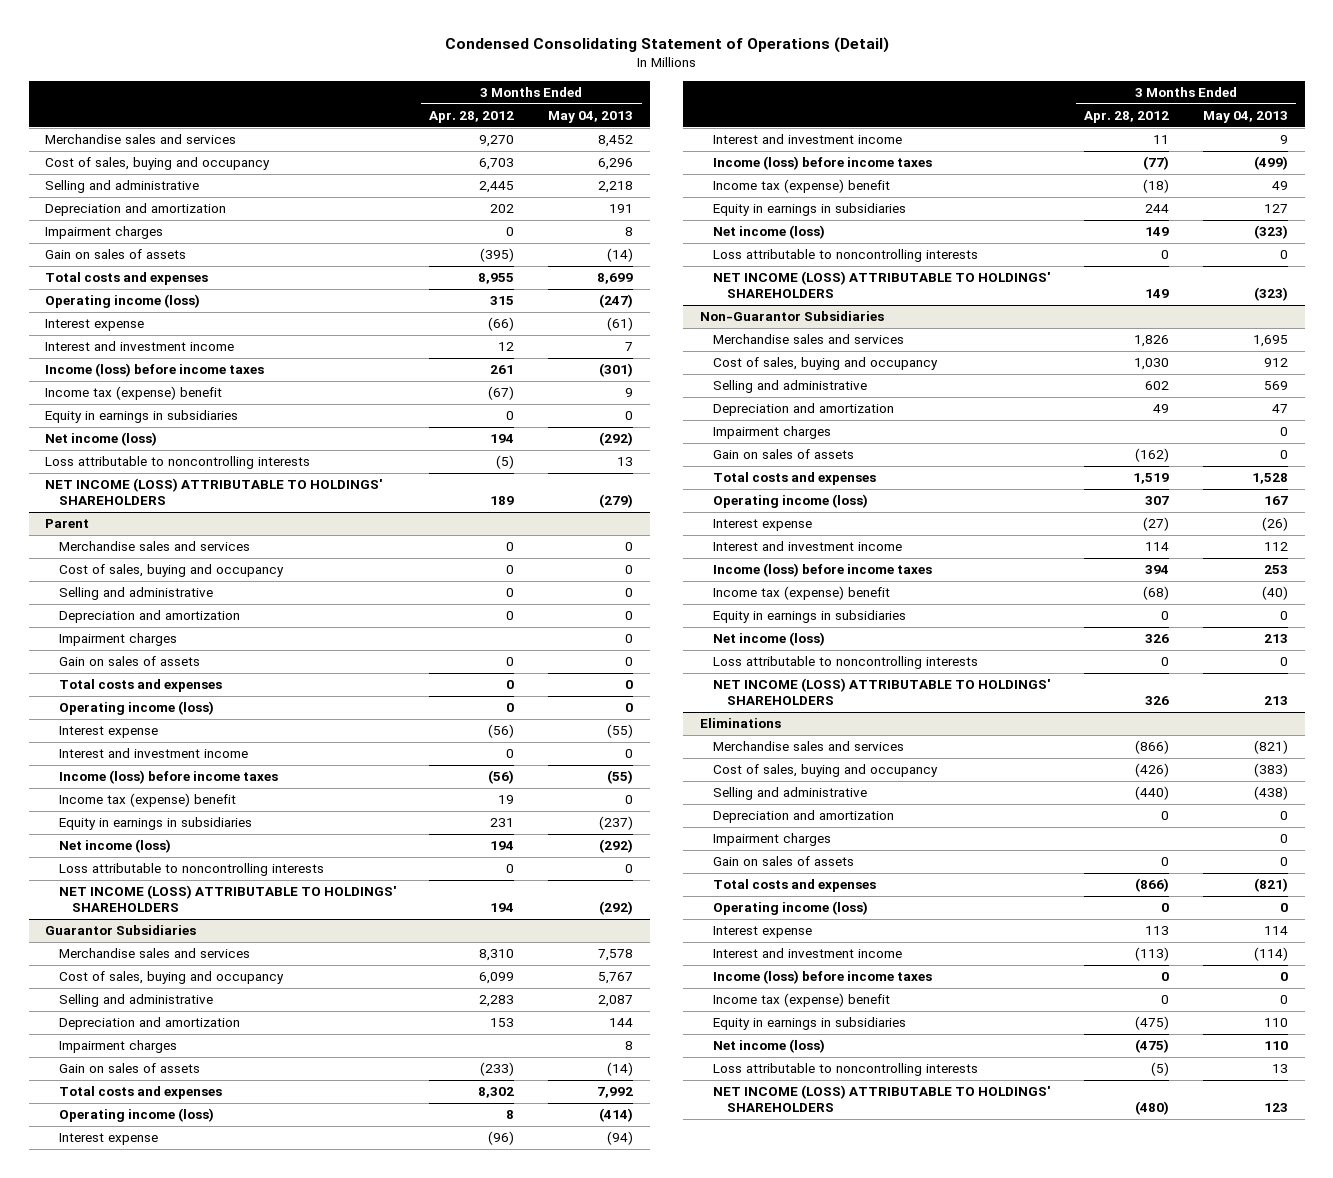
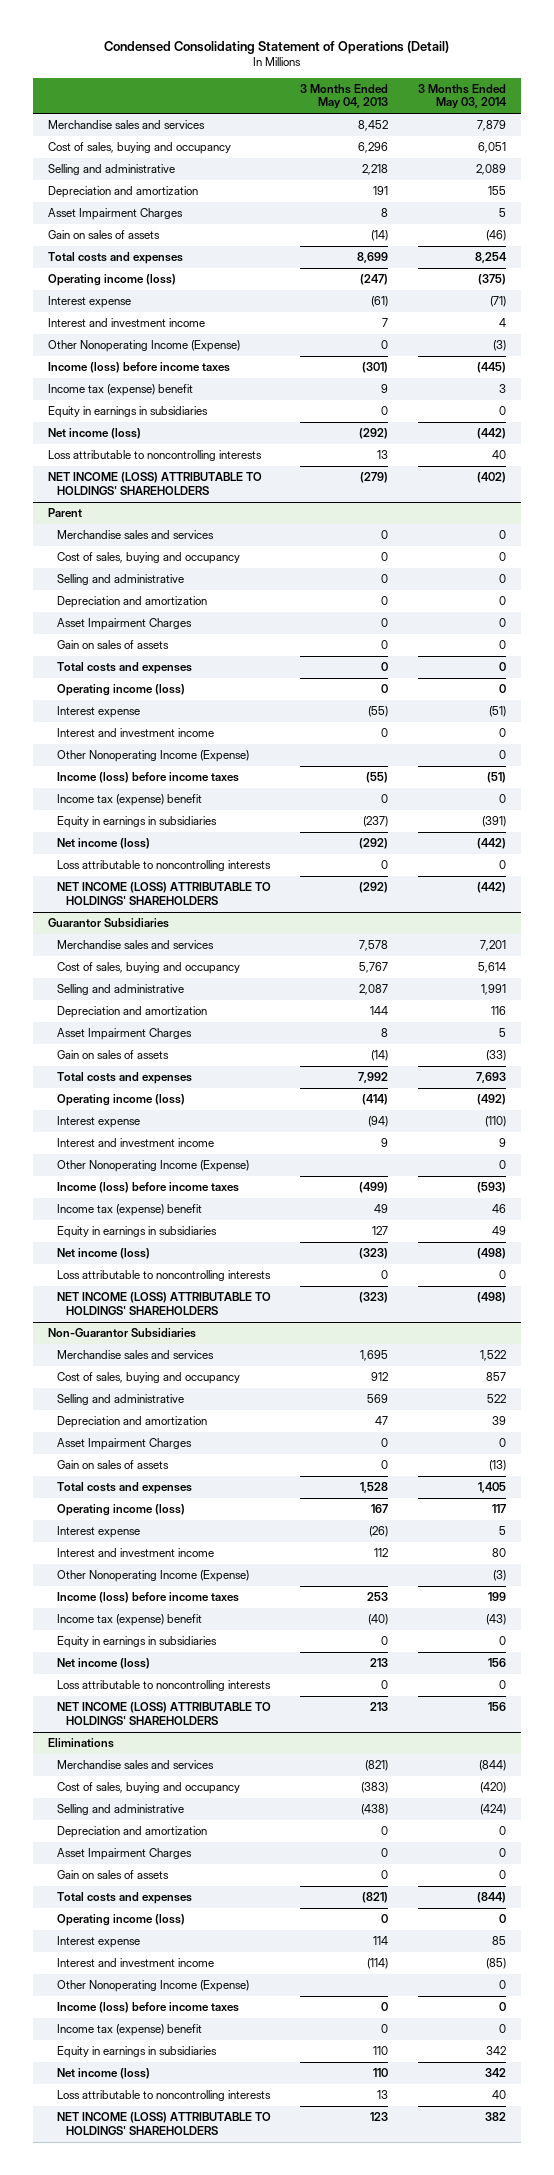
- | 3 Months Ended Apr. 28, 2012 | 3 Months Ended May 04, 2013
+ | 3 Months Ended May 04, 2013 | 3 Months Ended May 03, 2014
- Impairment charges | 0 | 8
+ Asset Impairment Charges | 8 | 5
+ Other Nonoperating Income (Expense) | 0 | (3)
@ Parent
- Impairment charges | | 0
+ Asset Impairment Charges | 0 | 0
+ Other Nonoperating Income (Expense) | | 0
@ Guarantor Subsidiaries
- Impairment charges | | 8
+ Asset Impairment Charges | 8 | 5
+ Other Nonoperating Income (Expense) | | 0
@ Non-Guarantor Subsidiaries
- Impairment charges | | 0
+ Asset Impairment Charges | 0 | 0
+ Other Nonoperating Income (Expense) | | (3)
@ Eliminations
- Impairment charges | | 0
+ Asset Impairment Charges | 0 | 0
+ Other Nonoperating Income (Expense) | | 0

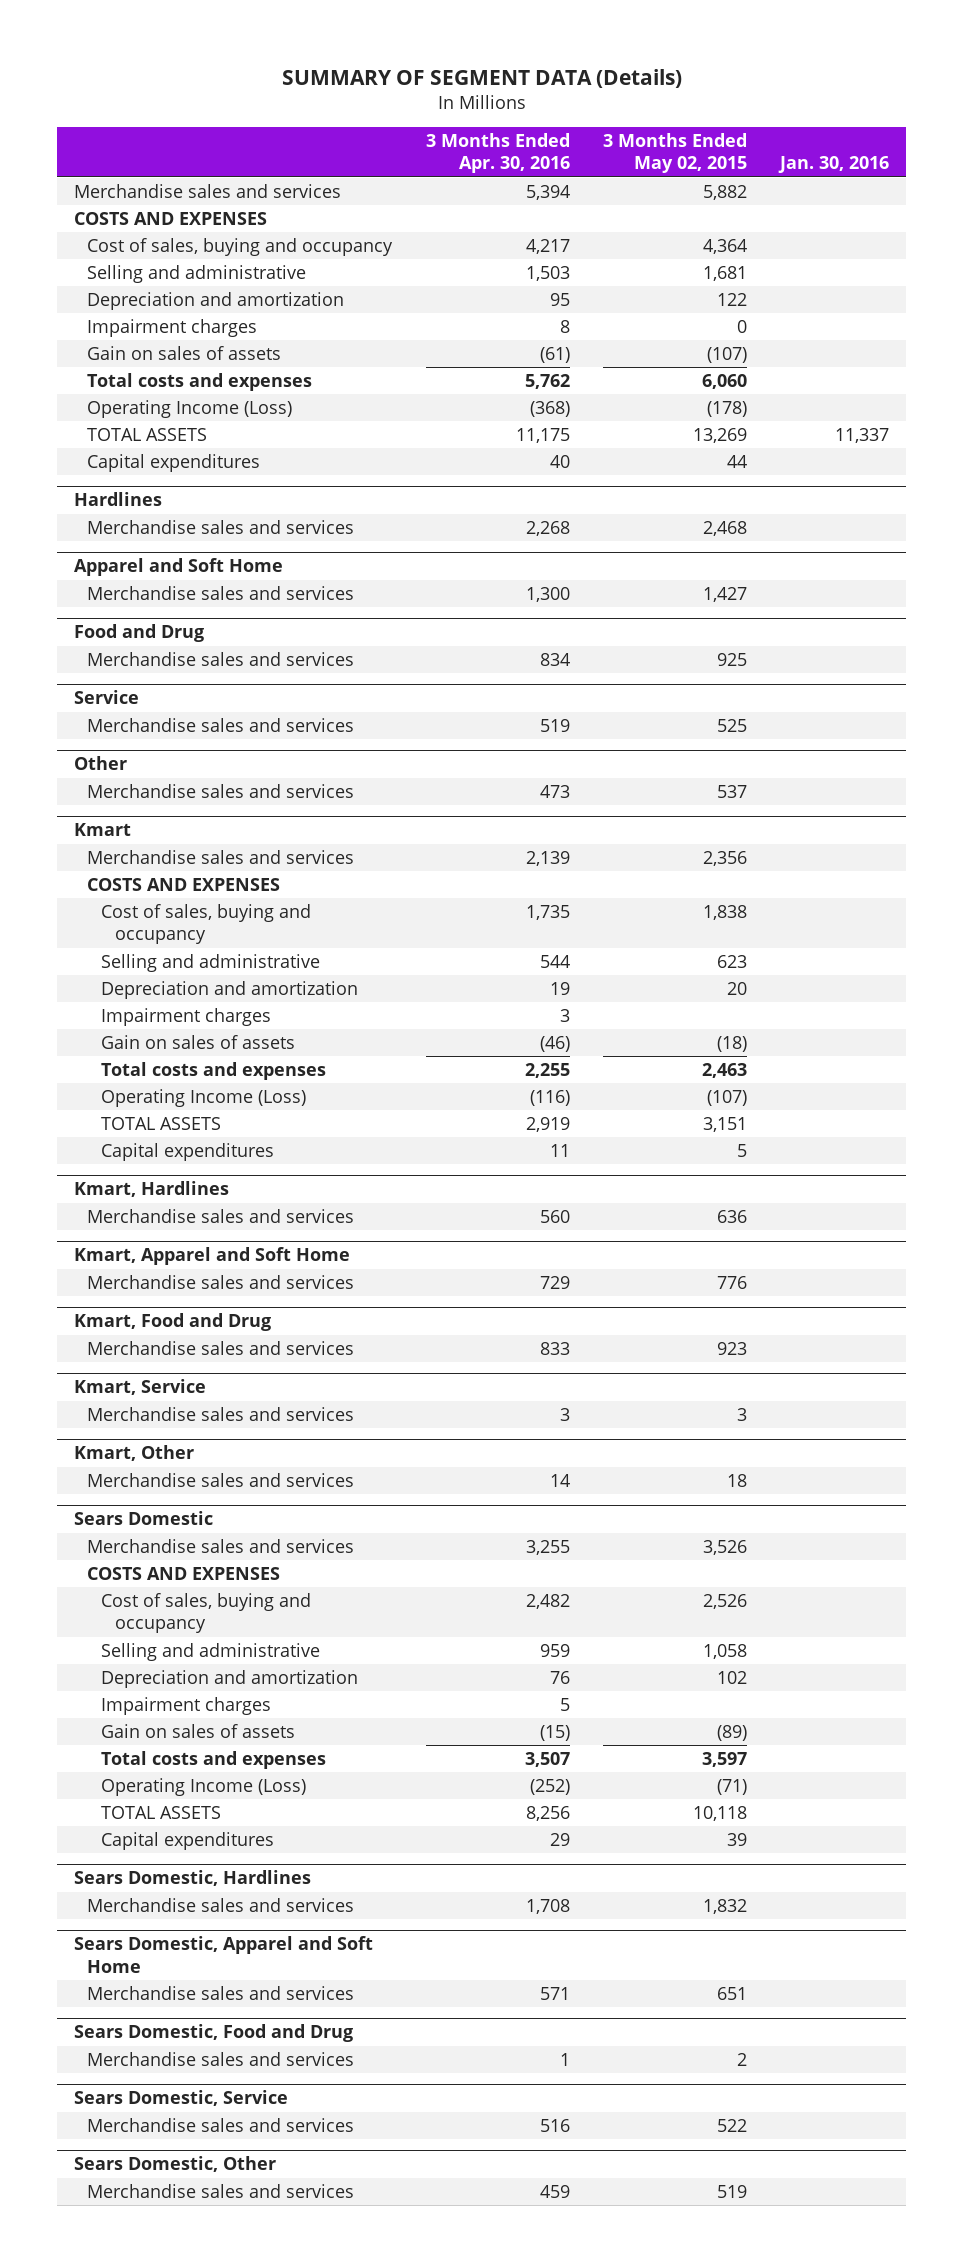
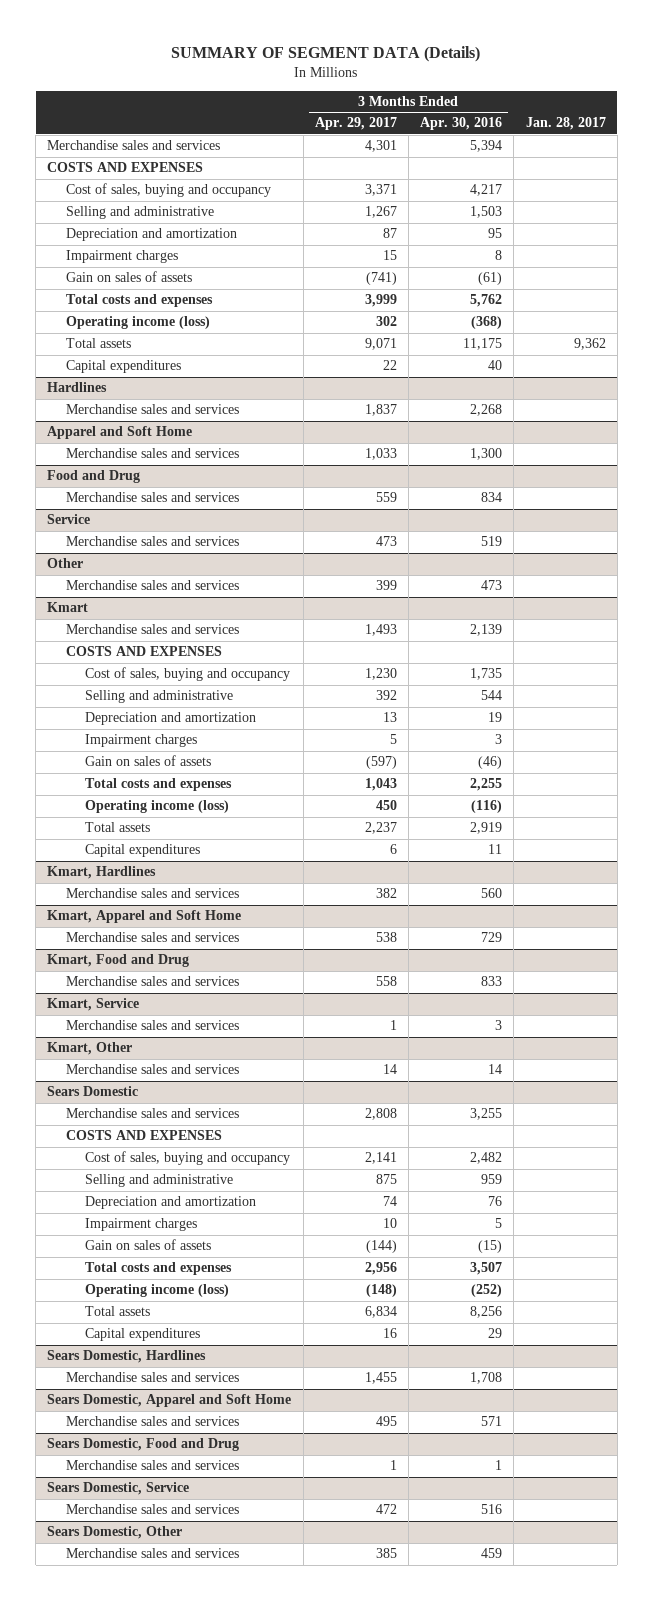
- | 3 Months Ended Apr. 30, 2016 | 3 Months Ended May 02, 2015 | Jan. 30, 2016
+ | 3 Months Ended Apr. 29, 2017 | 3 Months Ended Apr. 30, 2016 | Jan. 28, 2017
- Operating Income (Loss) | (368) | (178) |
- TOTAL ASSETS | 11,175 | 13,269 | 11,337
+ Operating income (loss) | 302 | (368) |
+ Total assets | 9,071 | 11,175 | 9,362
@ Kmart
- Operating Income (Loss) | (116) | (107) |
- TOTAL ASSETS | 2,919 | 3,151 |
+ Operating income (loss) | 450 | (116) |
+ Total assets | 2,237 | 2,919 |
@ Sears Domestic
- Operating Income (Loss) | (252) | (71) |
- TOTAL ASSETS | 8,256 | 10,118 |
+ Operating income (loss) | (148) | (252) |
+ Total assets | 6,834 | 8,256 |

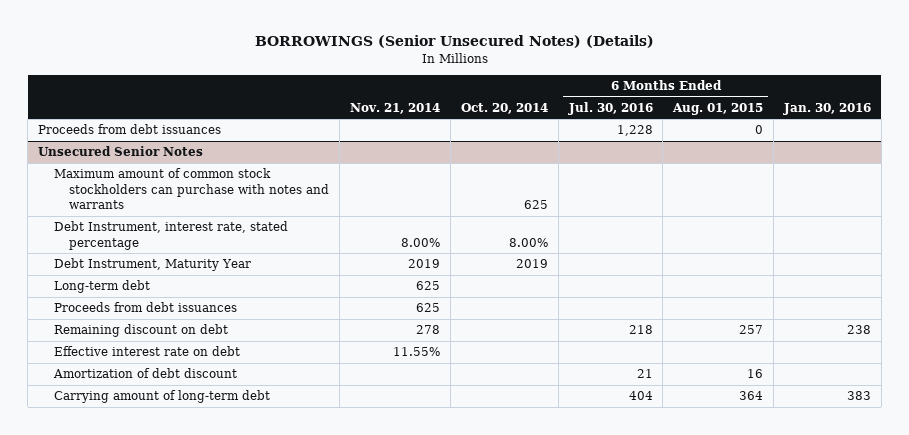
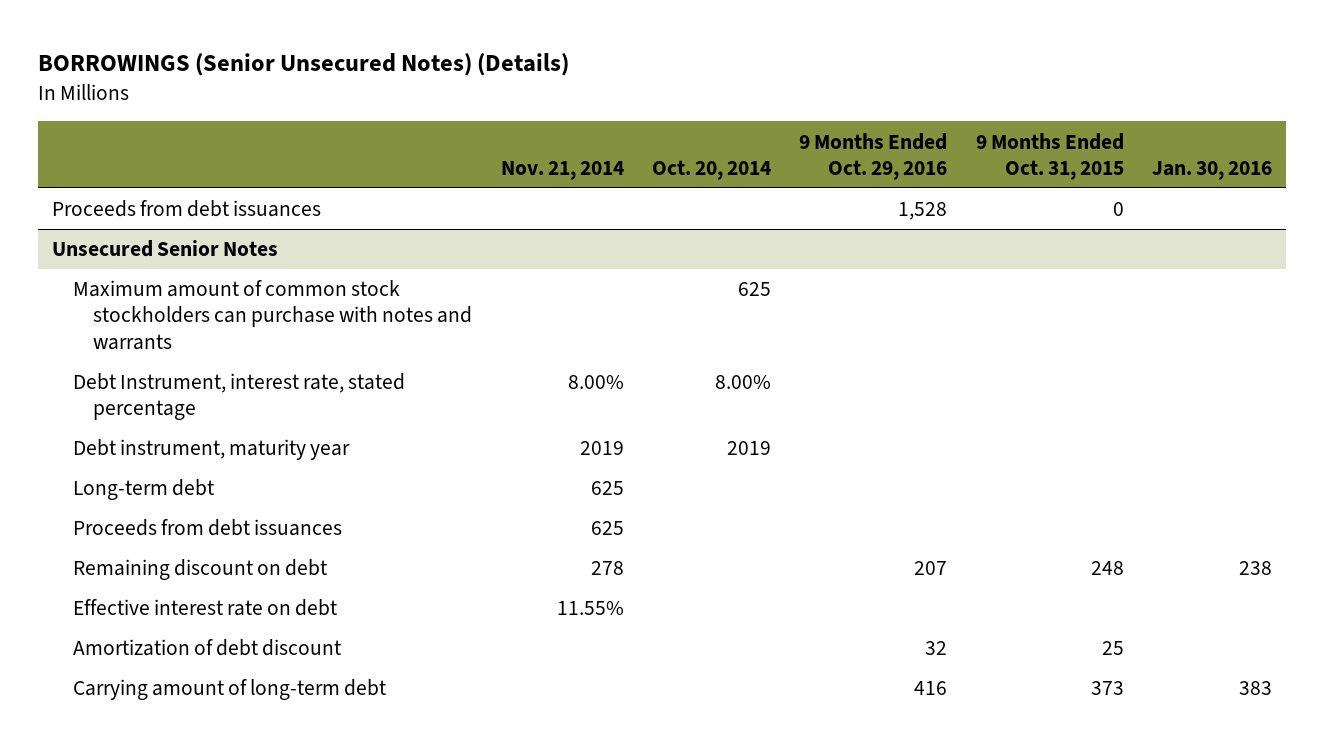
- | Nov. 21, 2014 | Oct. 20, 2014 | 6 Months Ended Jul. 30, 2016 | 6 Months Ended Aug. 01, 2015 | Jan. 30, 2016
+ | Nov. 21, 2014 | Oct. 20, 2014 | 9 Months Ended Oct. 29, 2016 | 9 Months Ended Oct. 31, 2015 | Jan. 30, 2016
@ Unsecured Senior Notes
- Debt Instrument, Maturity Year | 2019 | 2019 | | |
+ Debt instrument, maturity year | 2019 | 2019 | | |

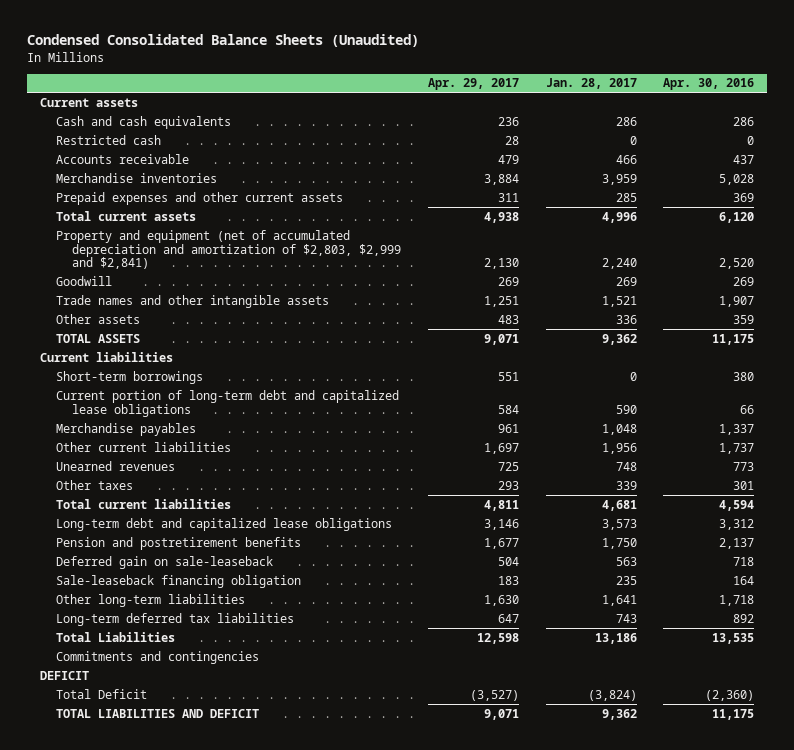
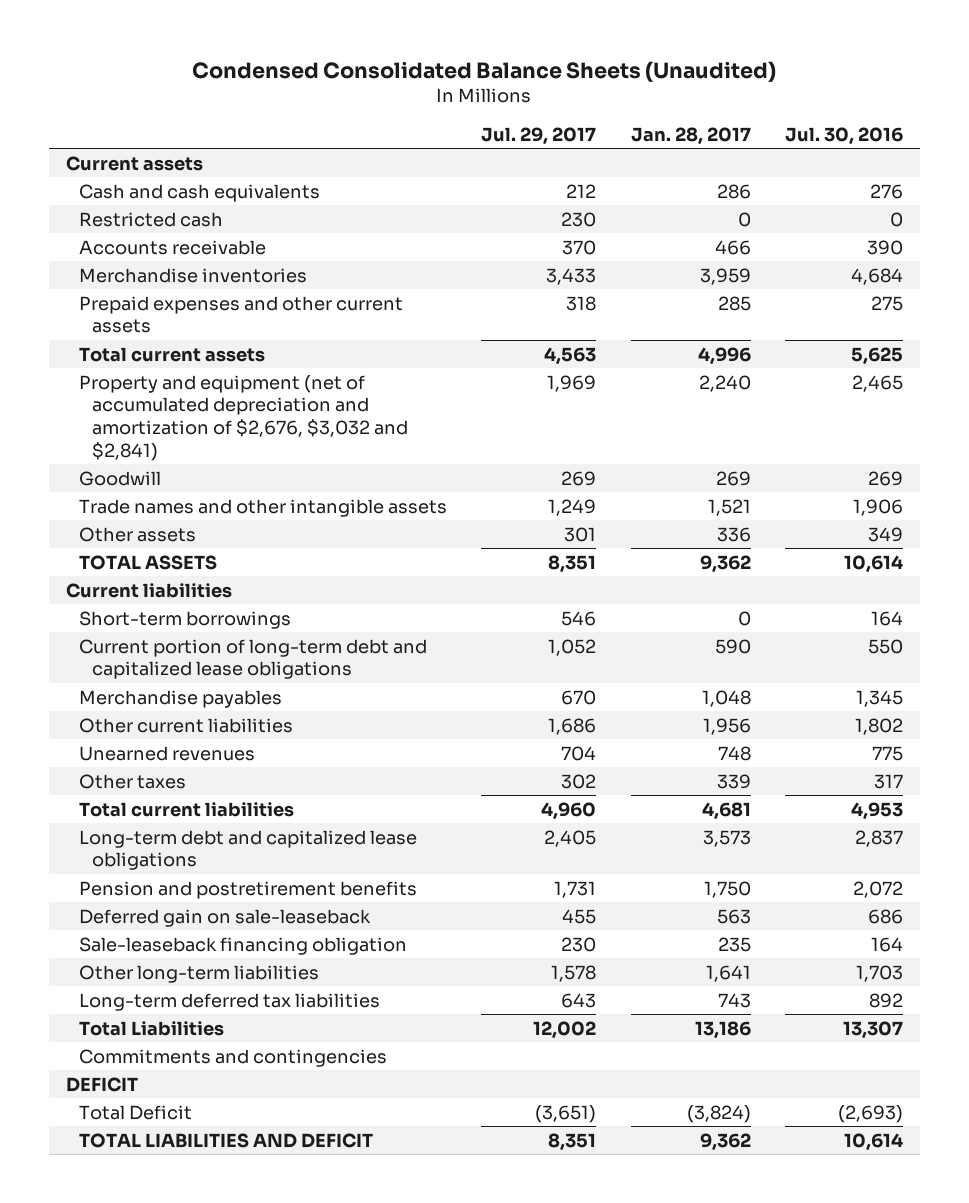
- | Apr. 29, 2017 | Jan. 28, 2017 | Apr. 30, 2016
+ | Jul. 29, 2017 | Jan. 28, 2017 | Jul. 30, 2016
- Property and equipment (net of accumulated depreciation and amortization of $2,803, $2,999 and $2,841) | 2,130 | 2,240 | 2,520
+ Property and equipment (net of accumulated depreciation and amortization of $2,676, $3,032 and $2,841) | 1,969 | 2,240 | 2,465

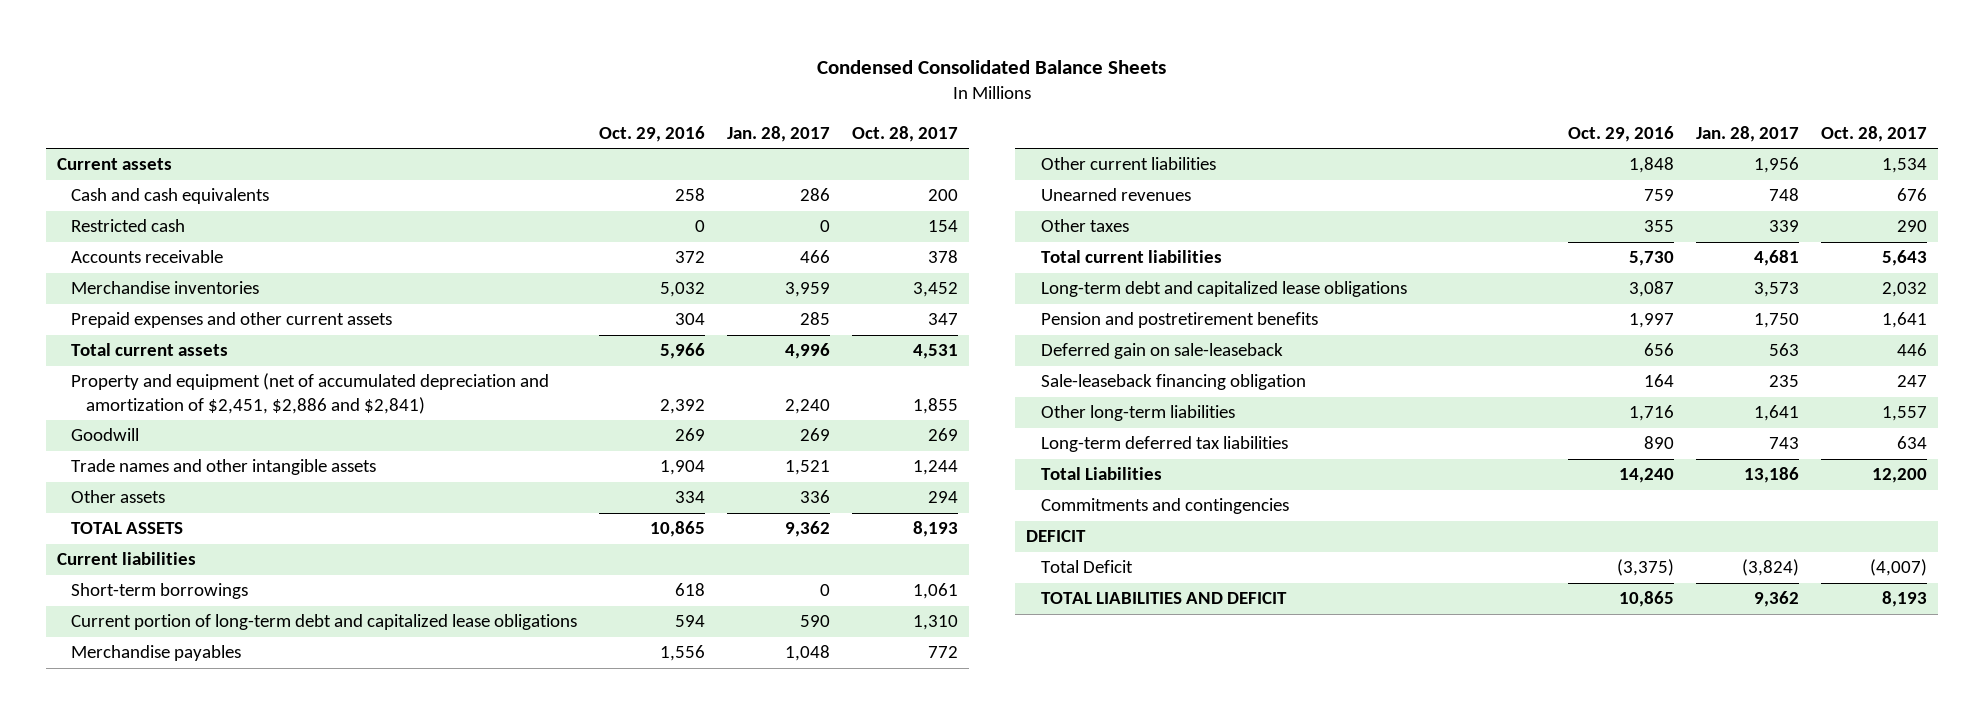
- Condensed Consolidated Balance Sheets (Unaudited)
+ Condensed Consolidated Balance Sheets
- | Jul. 29, 2017 | Jan. 28, 2017 | Jul. 30, 2016
+ | Oct. 29, 2016 | Jan. 28, 2017 | Oct. 28, 2017
- Property and equipment (net of accumulated depreciation and amortization of $2,676, $3,032 and $2,841) | 1,969 | 2,240 | 2,465
+ Property and equipment (net of accumulated depreciation and amortization of $2,451, $2,886 and $2,841) | 2,392 | 2,240 | 1,855

